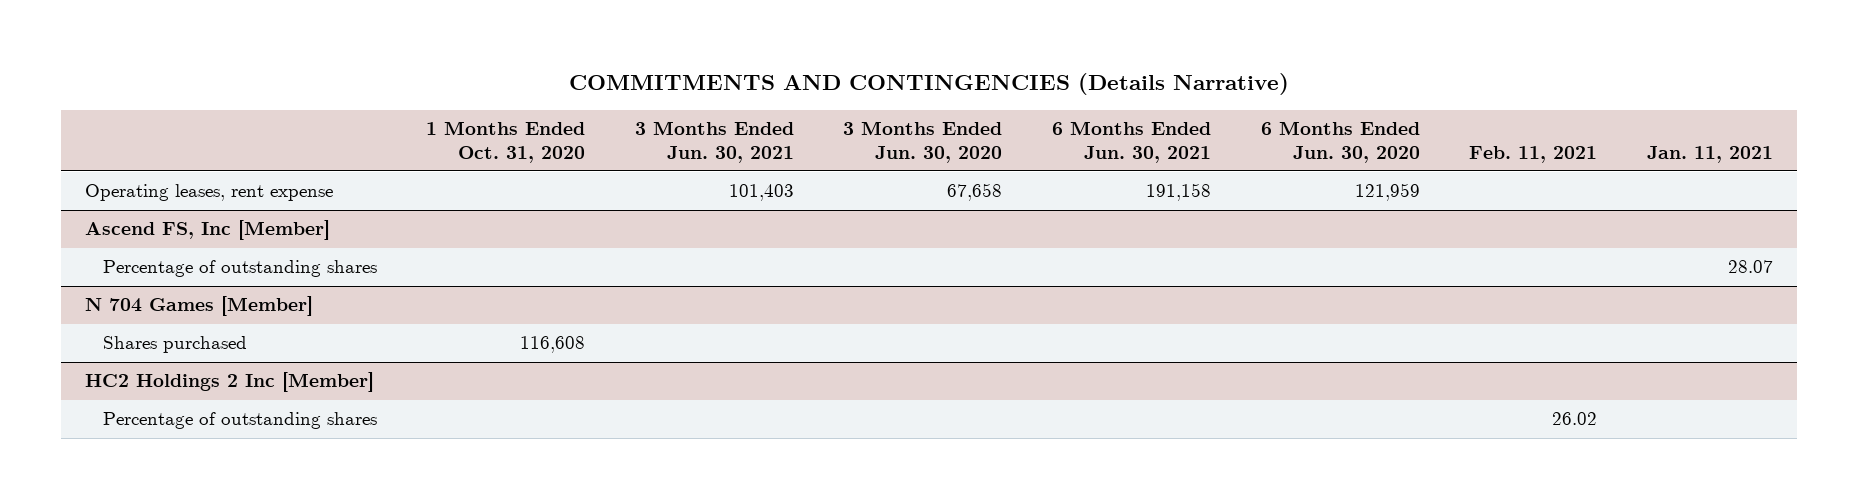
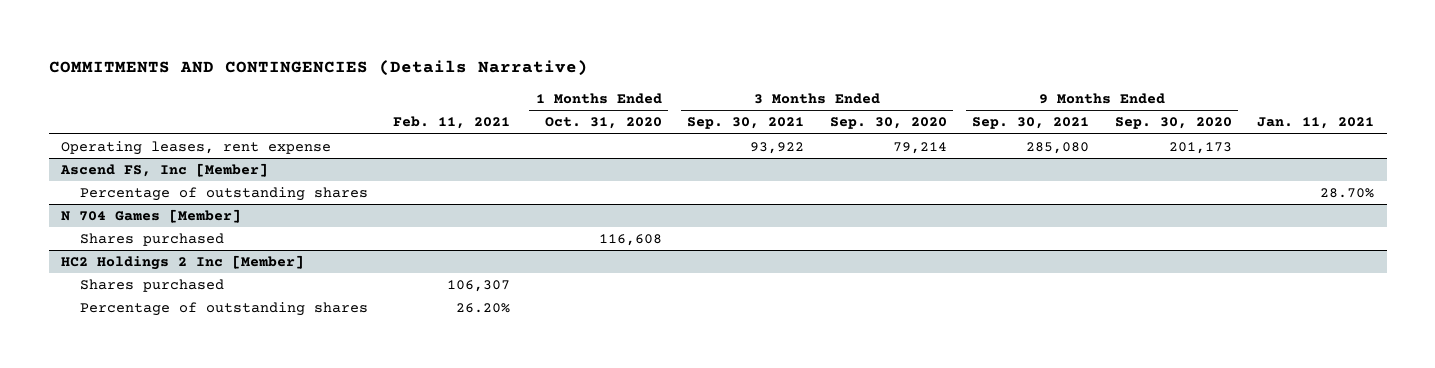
- | 1 Months Ended Oct. 31, 2020 | 3 Months Ended Jun. 30, 2021 | 3 Months Ended Jun. 30, 2020 | 6 Months Ended Jun. 30, 2021 | 6 Months Ended Jun. 30, 2020 | Feb. 11, 2021 | Jan. 11, 2021
+ | Feb. 11, 2021 | 1 Months Ended Oct. 31, 2020 | 3 Months Ended Sep. 30, 2021 | 3 Months Ended Sep. 30, 2020 | 9 Months Ended Sep. 30, 2021 | 9 Months Ended Sep. 30, 2020 | Jan. 11, 2021
@ Ascend FS, Inc [Member]
- Percentage of outstanding shares | | | | | | | 28.07
+ Percentage of outstanding shares | | | | | | | 28.70%
@ HC2 Holdings 2 Inc [Member]
- Percentage of outstanding shares | | | | | | 26.02 |
+ Shares purchased | 106,307 | | | | | |
+ Percentage of outstanding shares | 26.20% | | | | | |

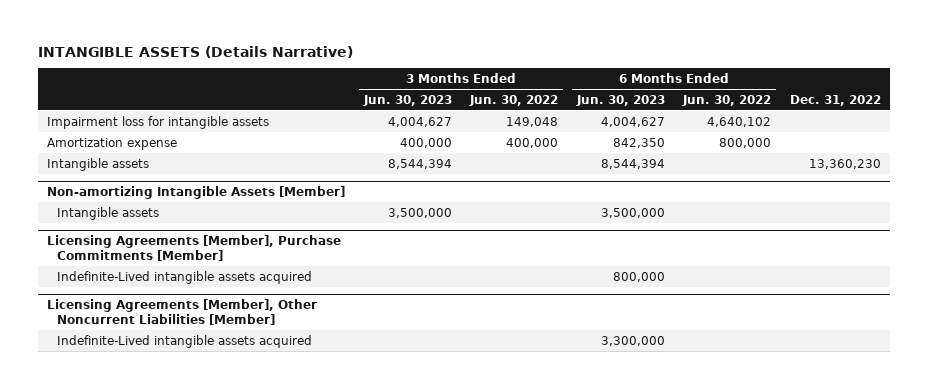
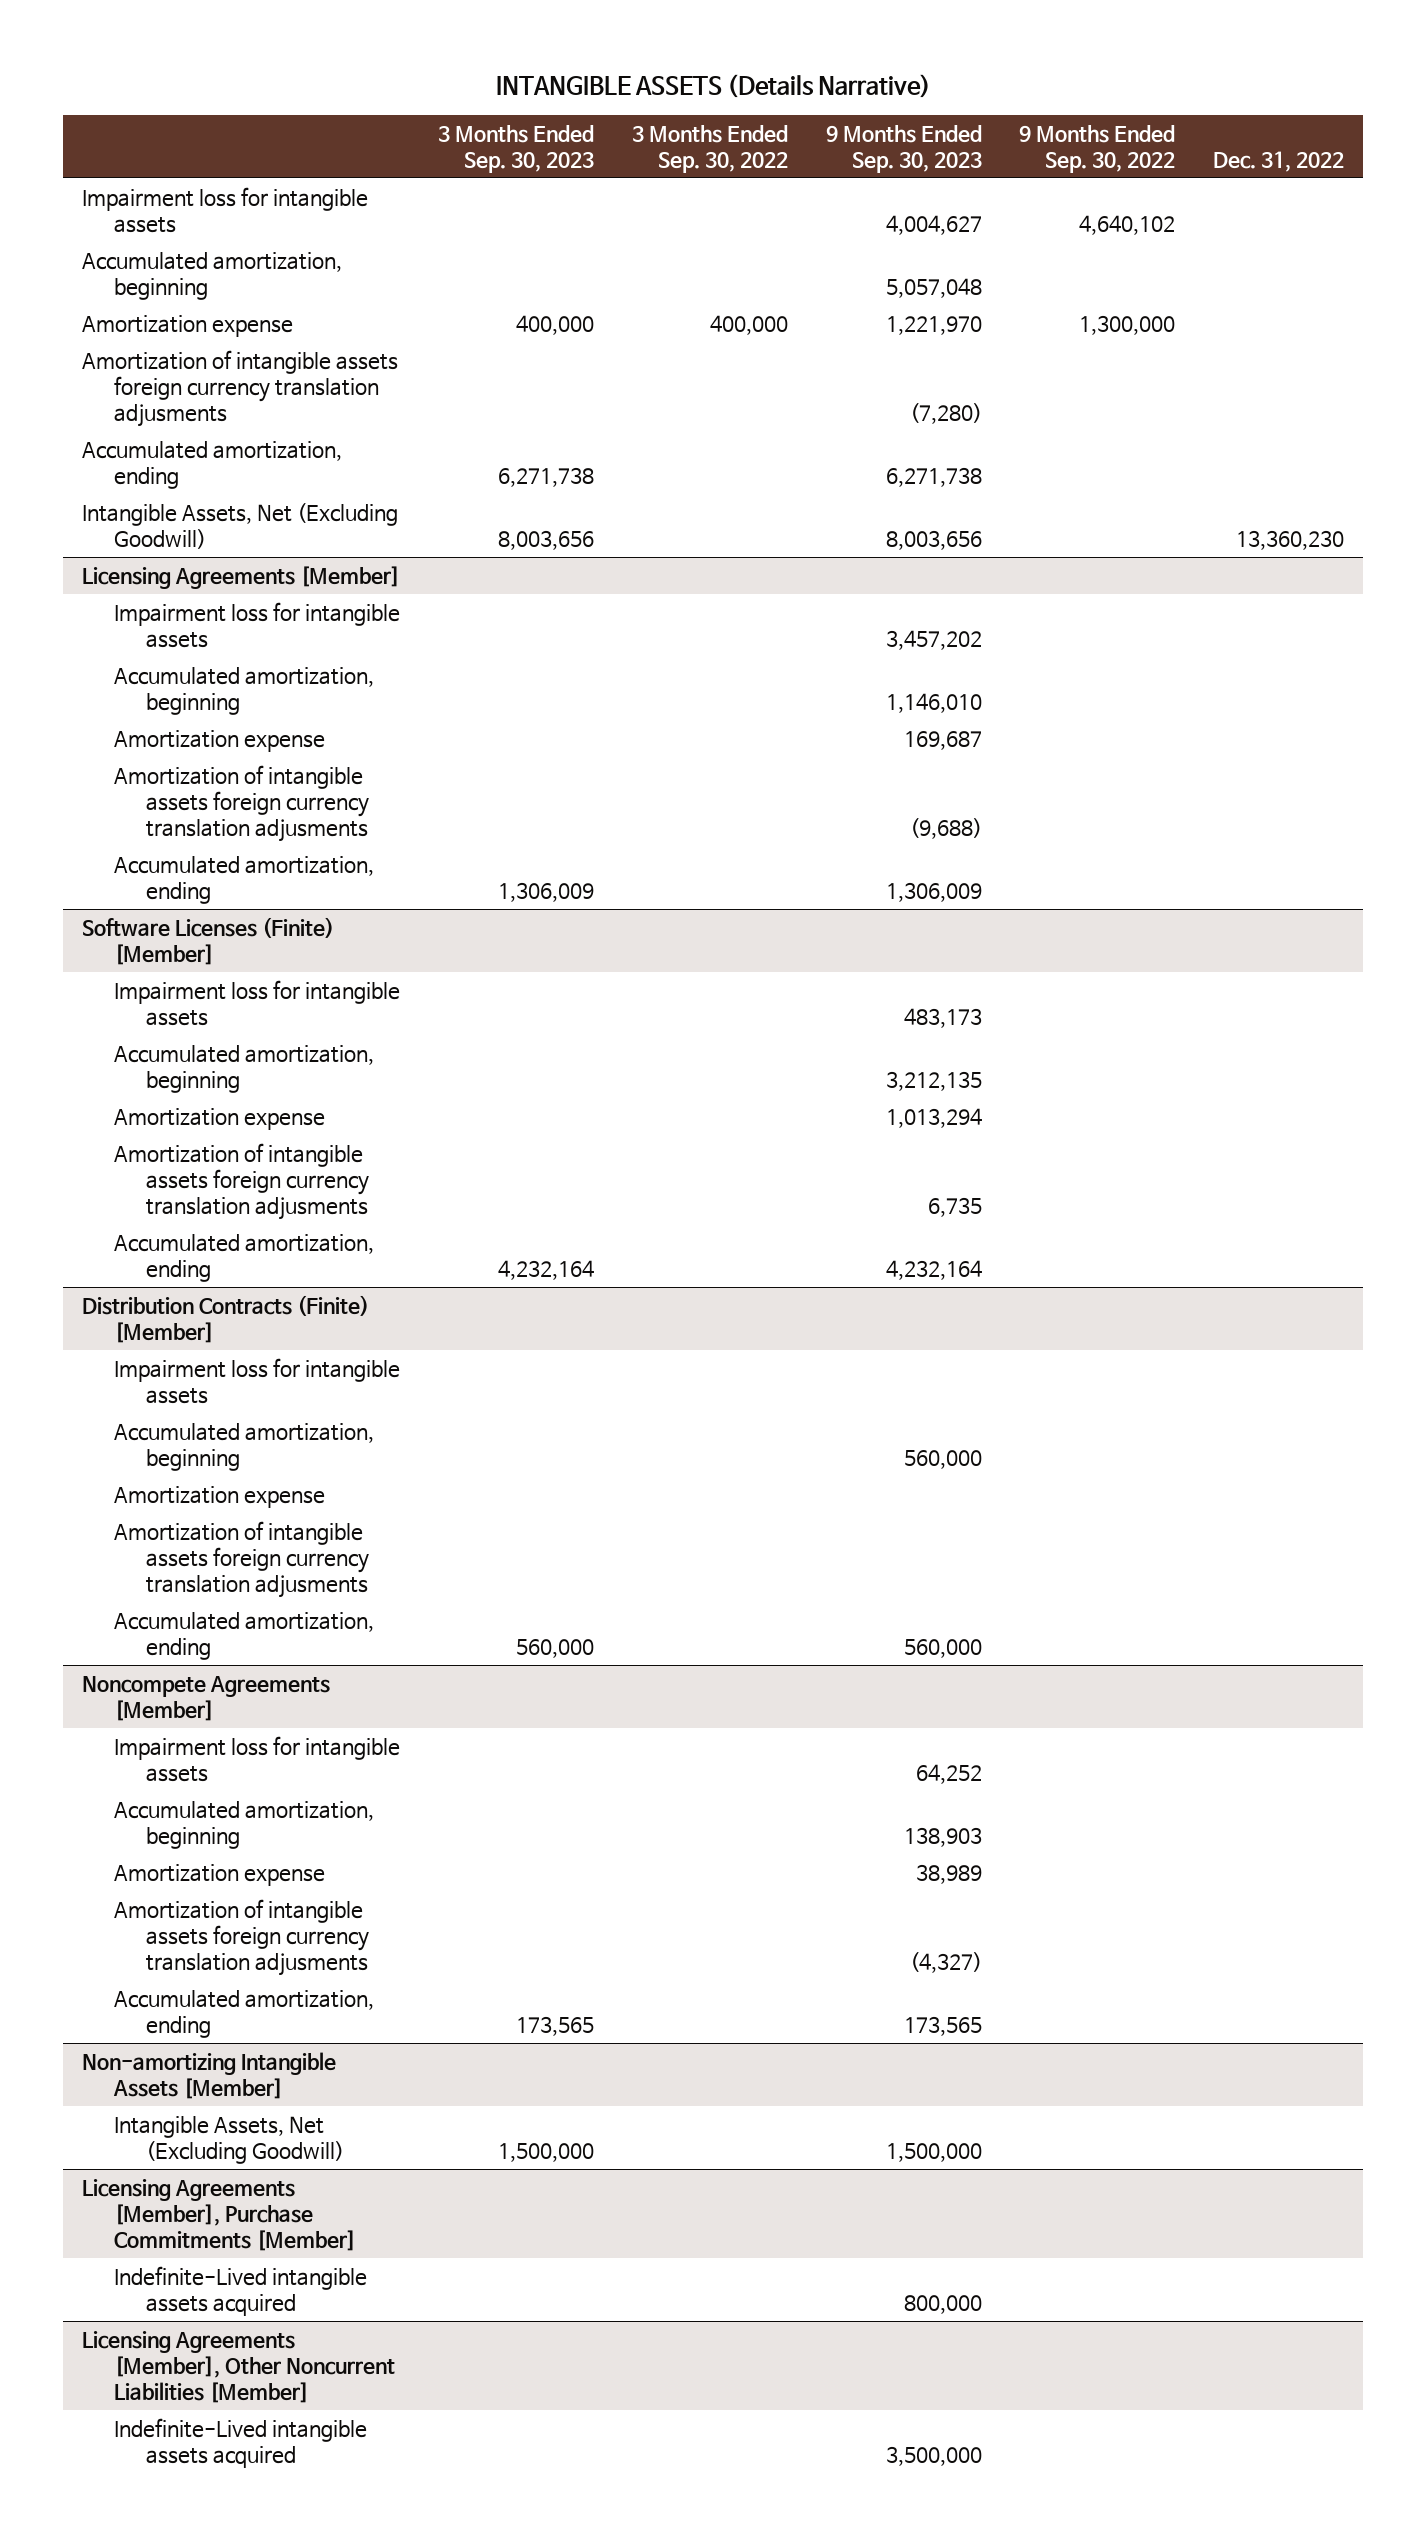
- | 3 Months Ended Jun. 30, 2023 | 3 Months Ended Jun. 30, 2022 | 6 Months Ended Jun. 30, 2023 | 6 Months Ended Jun. 30, 2022 | Dec. 31, 2022
+ | 3 Months Ended Sep. 30, 2023 | 3 Months Ended Sep. 30, 2022 | 9 Months Ended Sep. 30, 2023 | 9 Months Ended Sep. 30, 2022 | Dec. 31, 2022
+ Accumulated amortization, beginning | | | 5,057,048 | |
- Intangible assets | 8,544,394 | | 8,544,394 | | 13,360,230
+ Amortization of intangible assets foreign currency translation adjusments | | | (7,280) | |
+ Accumulated amortization, ending | 6,271,738 | | 6,271,738 | |
+ Intangible Assets, Net (Excluding Goodwill) | 8,003,656 | | 8,003,656 | | 13,360,230
+ Licensing Agreements [Member]
+ Impairment loss for intangible assets | | | 3,457,202 | |
+ Accumulated amortization, beginning | | | 1,146,010 | |
+ Amortization expense | | | 169,687 | |
+ Amortization of intangible assets foreign currency translation adjusments | | | (9,688) | |
+ Accumulated amortization, ending | 1,306,009 | | 1,306,009 | |
+ Software Licenses (Finite) [Member]
+ Impairment loss for intangible assets | | | 483,173 | |
+ Accumulated amortization, beginning | | | 3,212,135 | |
+ Amortization expense | | | 1,013,294 | |
+ Amortization of intangible assets foreign currency translation adjusments | | | 6,735 | |
+ Accumulated amortization, ending | 4,232,164 | | 4,232,164 | |
+ Distribution Contracts (Finite) [Member]
+ Impairment loss for intangible assets
+ Accumulated amortization, beginning | | | 560,000 | |
+ Amortization expense
+ Amortization of intangible assets foreign currency translation adjusments
+ Accumulated amortization, ending | 560,000 | | 560,000 | |
+ Noncompete Agreements [Member]
+ Impairment loss for intangible assets | | | 64,252 | |
+ Accumulated amortization, beginning | | | 138,903 | |
+ Amortization expense | | | 38,989 | |
+ Amortization of intangible assets foreign currency translation adjusments | | | (4,327) | |
+ Accumulated amortization, ending | 173,565 | | 173,565 | |
@ Non-amortizing Intangible Assets [Member]
- Intangible assets | 3,500,000 | | 3,500,000 | |
+ Intangible Assets, Net (Excluding Goodwill) | 1,500,000 | | 1,500,000 | |

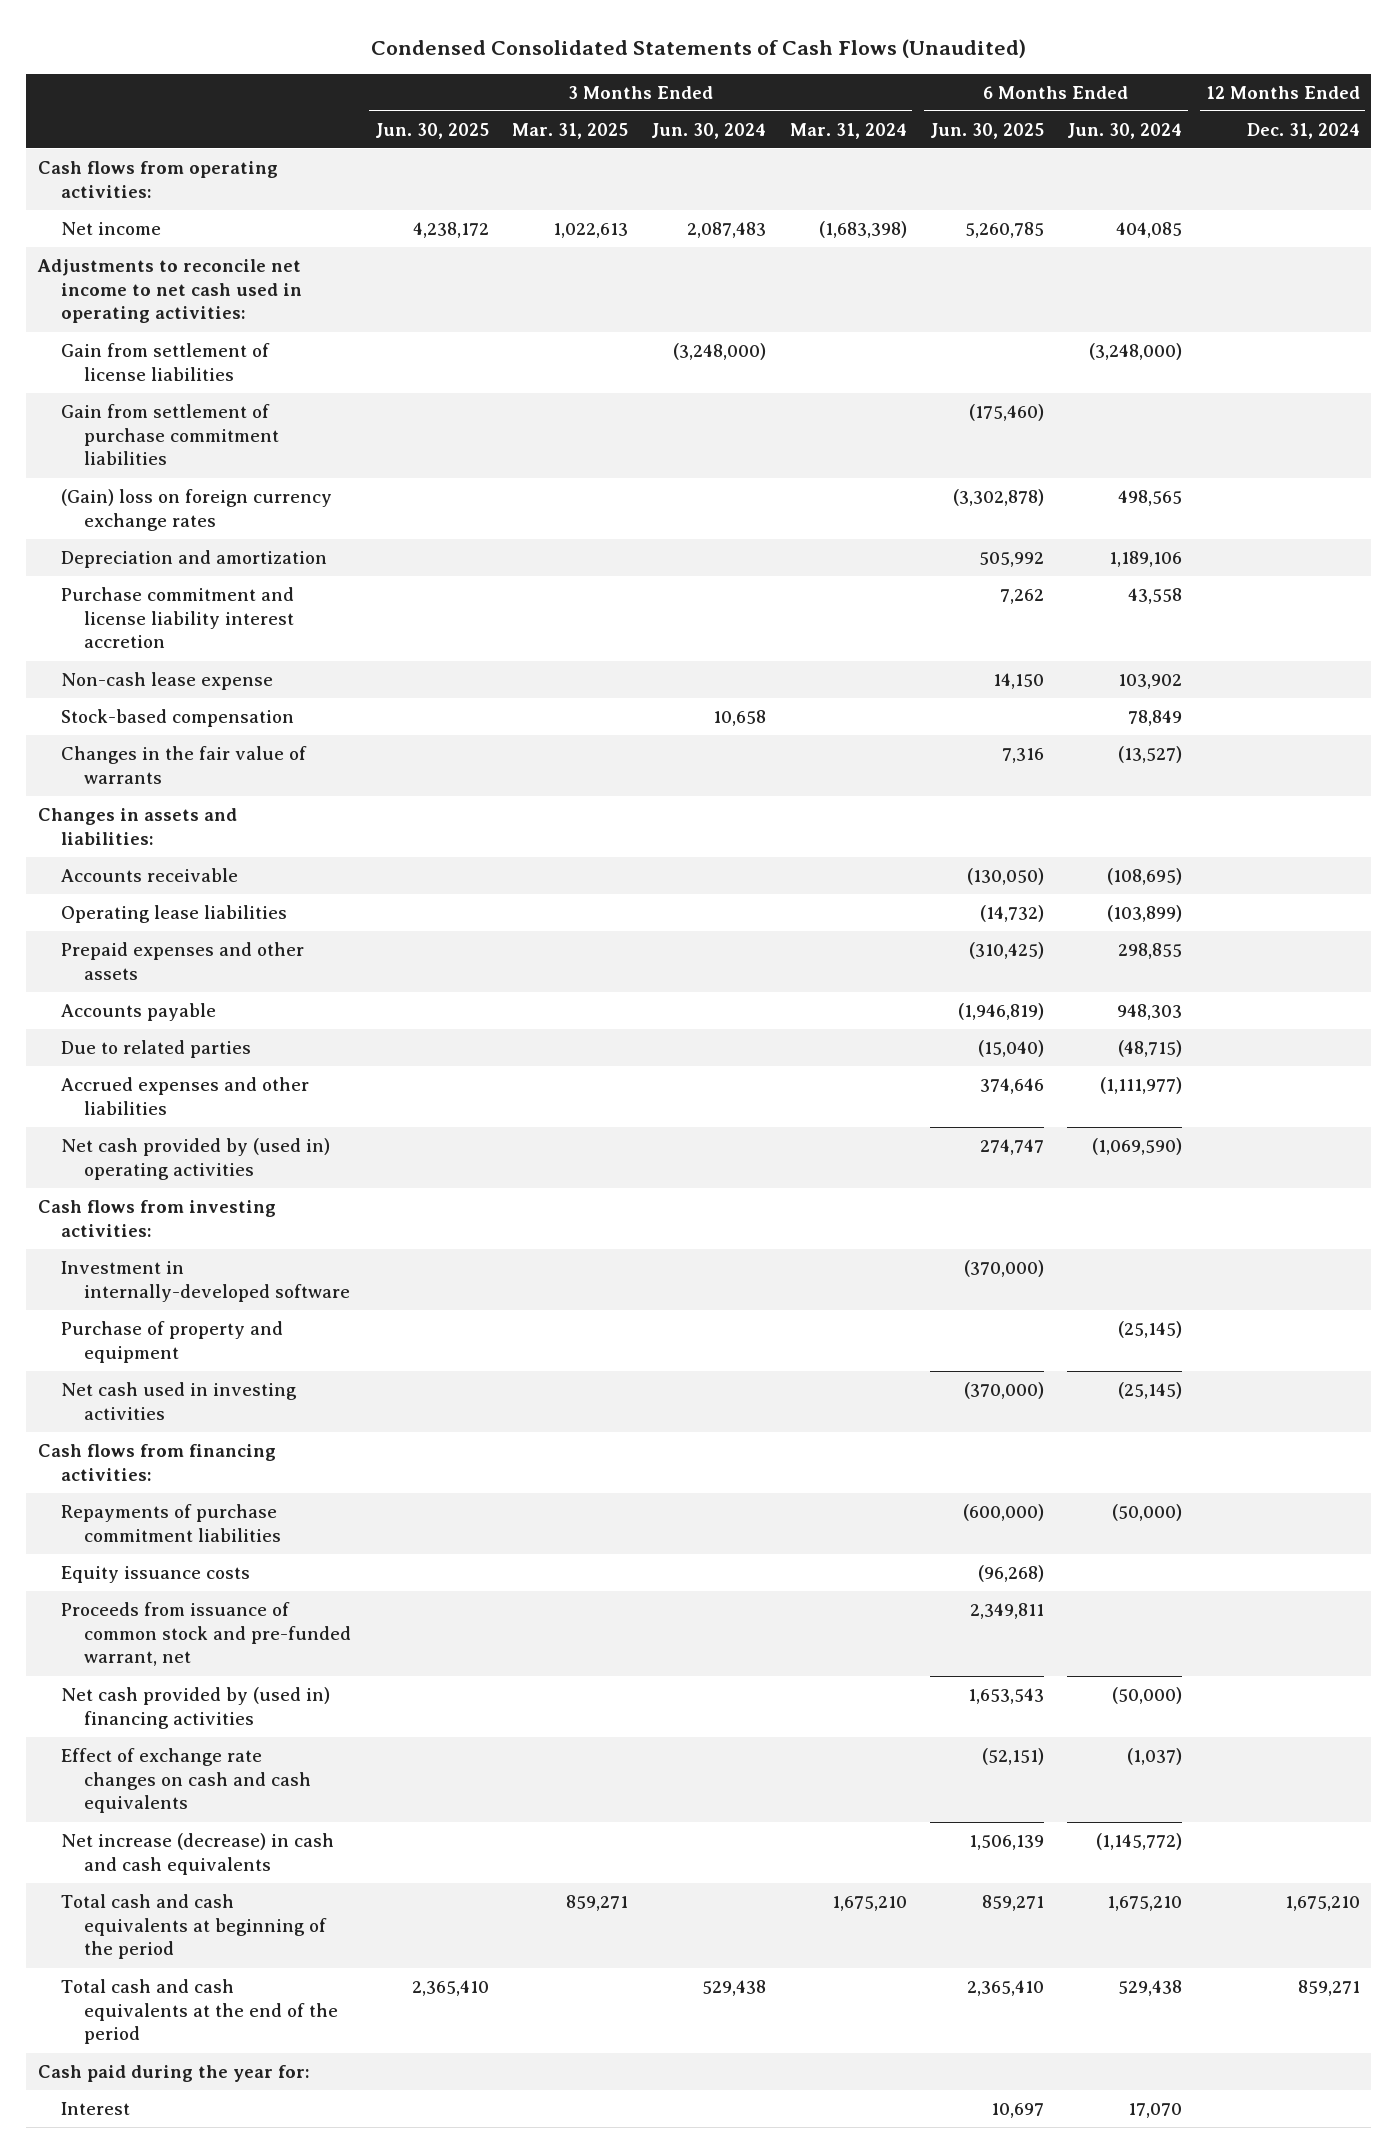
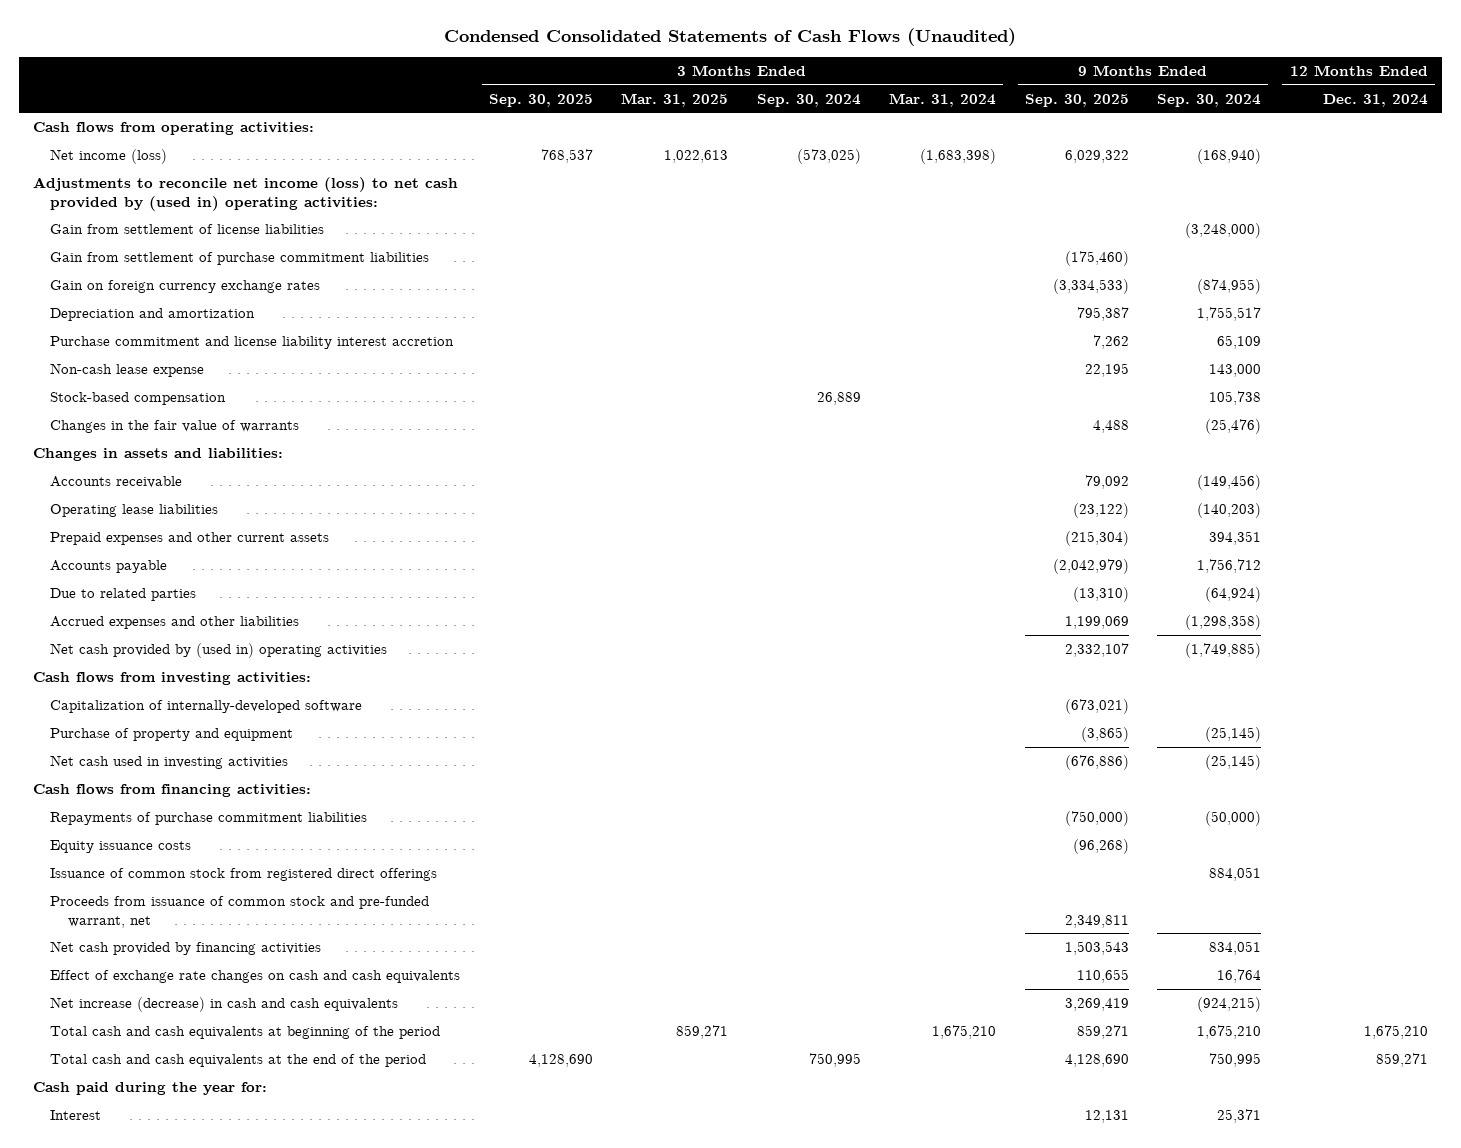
- | 3 Months Ended Jun. 30, 2025 | 3 Months Ended Mar. 31, 2025 | 3 Months Ended Jun. 30, 2024 | 3 Months Ended Mar. 31, 2024 | 6 Months Ended Jun. 30, 2025 | 6 Months Ended Jun. 30, 2024 | 12 Months Ended Dec. 31, 2024
+ | 3 Months Ended Sep. 30, 2025 | 3 Months Ended Mar. 31, 2025 | 3 Months Ended Sep. 30, 2024 | 3 Months Ended Mar. 31, 2024 | 9 Months Ended Sep. 30, 2025 | 9 Months Ended Sep. 30, 2024 | 12 Months Ended Dec. 31, 2024
- Net income | 4,238,172 | 1,022,613 | 2,087,483 | (1,683,398) | 5,260,785 | 404,085 |
- Adjustments to reconcile net income to net cash used in operating activities:
+ Net income (loss) | 768,537 | 1,022,613 | (573,025) | (1,683,398) | 6,029,322 | (168,940) |
+ Adjustments to reconcile net income (loss) to net cash provided by (used in) operating activities:
- (Gain) loss on foreign currency exchange rates | | | | | (3,302,878) | 498,565 |
+ Gain on foreign currency exchange rates | | | | | (3,334,533) | (874,955) |
- Prepaid expenses and other assets | | | | | (310,425) | 298,855 |
+ Prepaid expenses and other current assets | | | | | (215,304) | 394,351 |
- Investment in internally-developed software | | | | | (370,000) | |
+ Capitalization of internally-developed software | | | | | (673,021) | |
+ Issuance of common stock from registered direct offerings | | | | | | 884,051 |
- Net cash provided by (used in) financing activities | | | | | 1,653,543 | (50,000) |
+ Net cash provided by financing activities | | | | | 1,503,543 | 834,051 |

